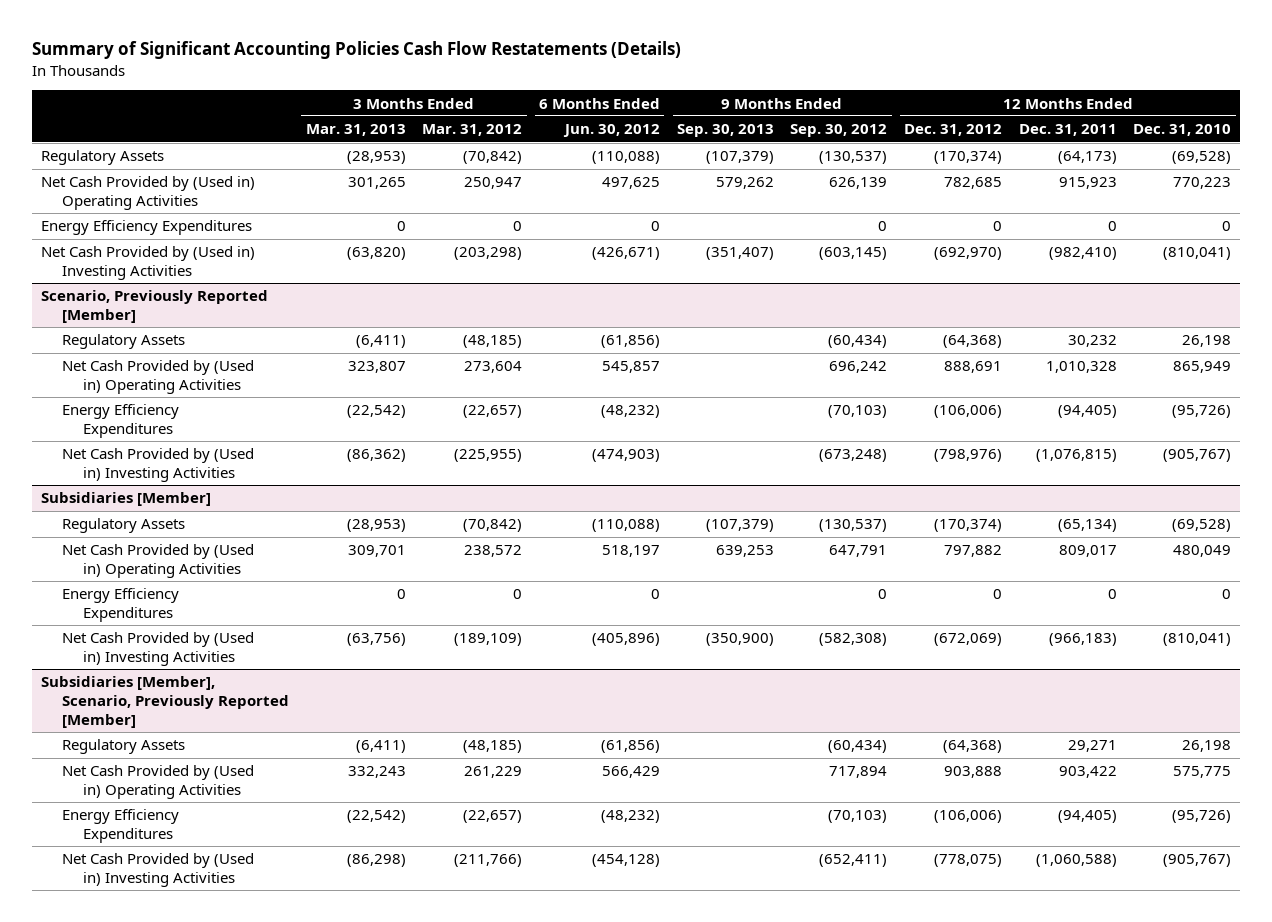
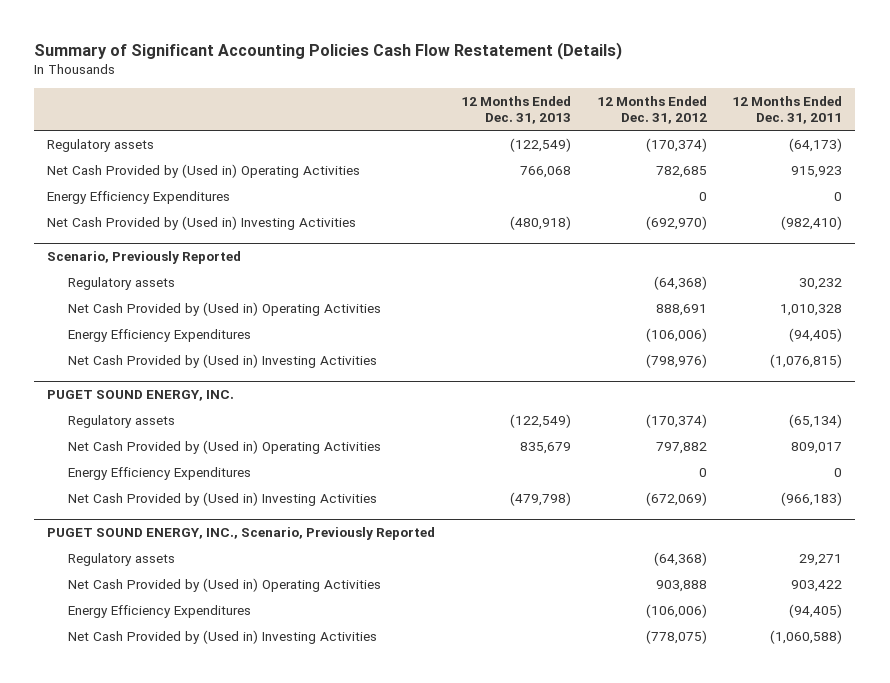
- Summary of Significant Accounting Policies Cash Flow Restatements (Details)
+ Summary of Significant Accounting Policies Cash Flow Restatement (Details)
- | 3 Months Ended Mar. 31, 2013 | 3 Months Ended Mar. 31, 2012 | 6 Months Ended Jun. 30, 2012 | 9 Months Ended Sep. 30, 2013 | 9 Months Ended Sep. 30, 2012 | 12 Months Ended Dec. 31, 2012 | 12 Months Ended Dec. 31, 2011 | 12 Months Ended Dec. 31, 2010
+ | 12 Months Ended Dec. 31, 2013 | 12 Months Ended Dec. 31, 2012 | 12 Months Ended Dec. 31, 2011
- Regulatory Assets | (28,953) | (70,842) | (110,088) | (107,379) | (130,537) | (170,374) | (64,173) | (69,528)
+ Regulatory assets | (122,549) | (170,374) | (64,173)
- Scenario, Previously Reported [Member]
- Regulatory Assets | (6,411) | (48,185) | (61,856) | | (60,434) | (64,368) | 30,232 | 26,198
+ Scenario, Previously Reported
+ Regulatory assets | | (64,368) | 30,232
- Subsidiaries [Member]
- Regulatory Assets | (28,953) | (70,842) | (110,088) | (107,379) | (130,537) | (170,374) | (65,134) | (69,528)
+ PUGET SOUND ENERGY, INC.
+ Regulatory assets | (122,549) | (170,374) | (65,134)
- Subsidiaries [Member], Scenario, Previously Reported [Member]
- Regulatory Assets | (6,411) | (48,185) | (61,856) | | (60,434) | (64,368) | 29,271 | 26,198
+ PUGET SOUND ENERGY, INC., Scenario, Previously Reported
+ Regulatory assets | | (64,368) | 29,271

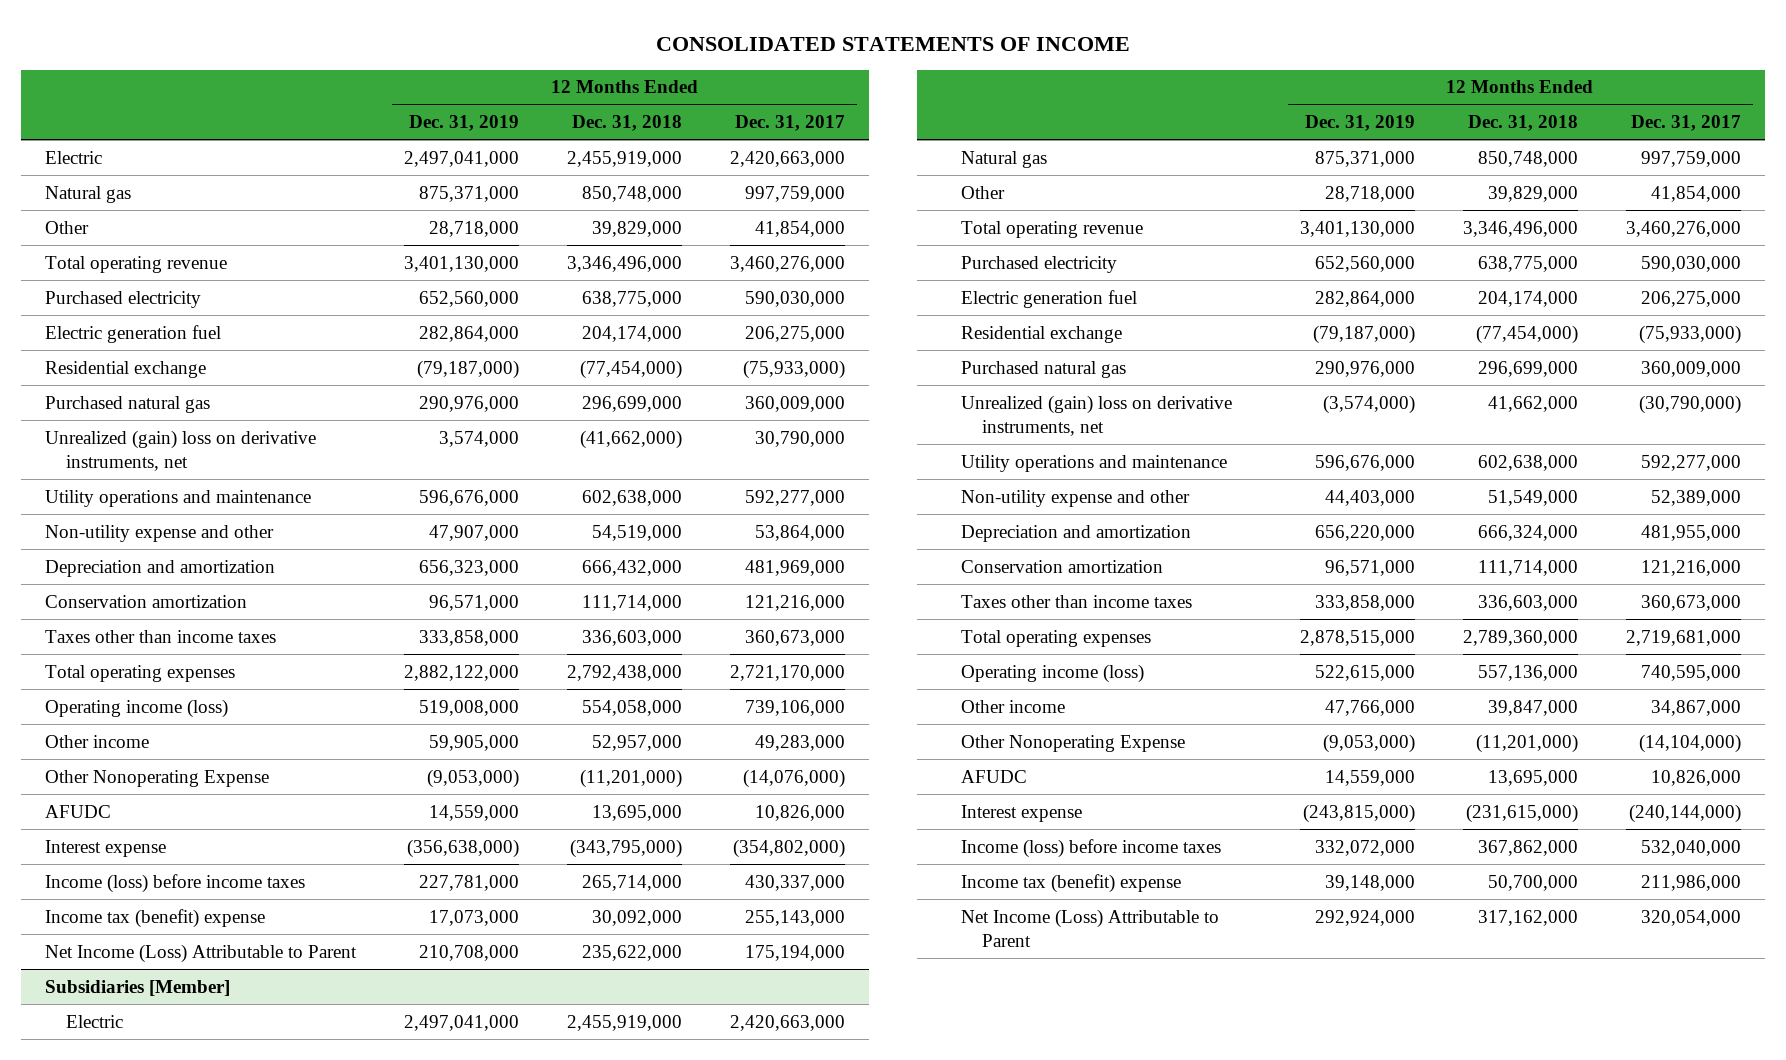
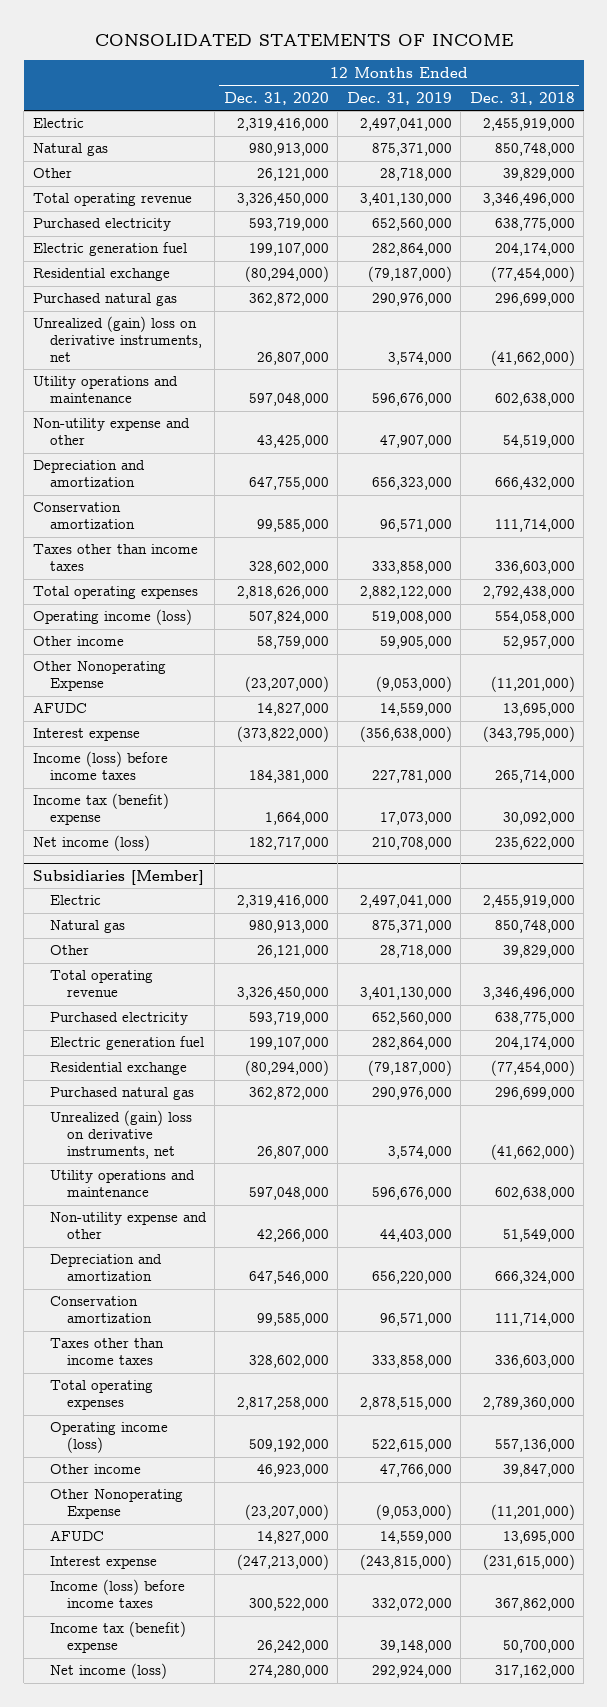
- | 12 Months Ended Dec. 31, 2019 | 12 Months Ended Dec. 31, 2018 | 12 Months Ended Dec. 31, 2017
+ | 12 Months Ended Dec. 31, 2020 | 12 Months Ended Dec. 31, 2019 | 12 Months Ended Dec. 31, 2018
- Net Income (Loss) Attributable to Parent | 210,708,000 | 235,622,000 | 175,194,000
+ Net income (loss) | 182,717,000 | 210,708,000 | 235,622,000
@ Subsidiaries [Member]
- Unrealized (gain) loss on derivative instruments, net | (3,574,000) | 41,662,000 | (30,790,000)
+ Unrealized (gain) loss on derivative instruments, net | 26,807,000 | 3,574,000 | (41,662,000)
- Net Income (Loss) Attributable to Parent | 292,924,000 | 317,162,000 | 320,054,000
+ Net income (loss) | 274,280,000 | 292,924,000 | 317,162,000

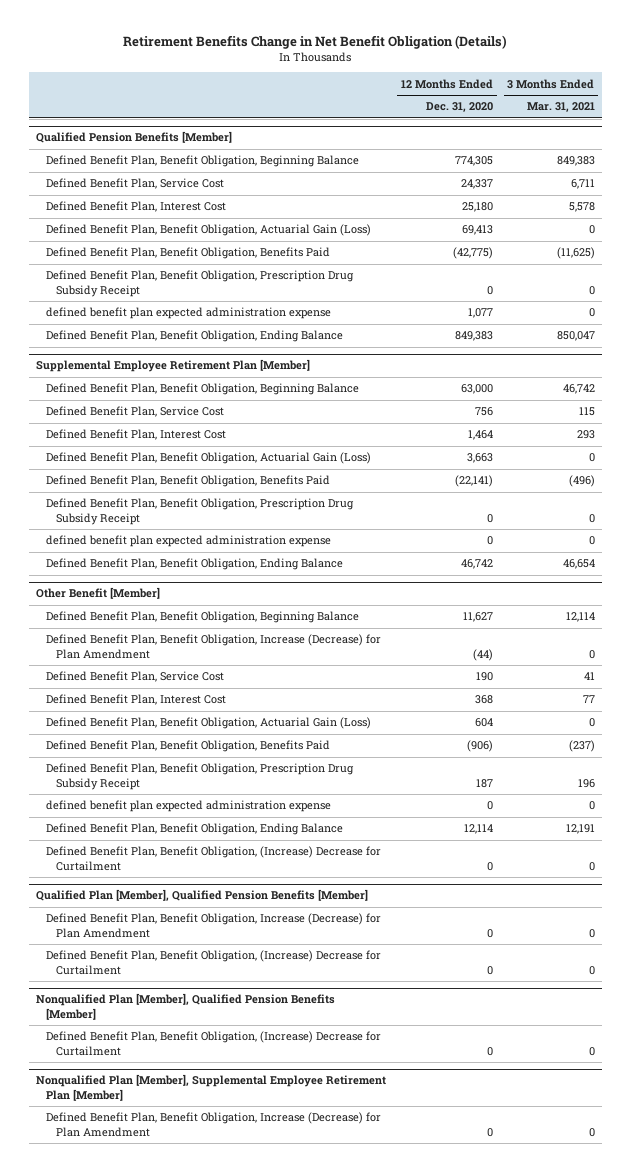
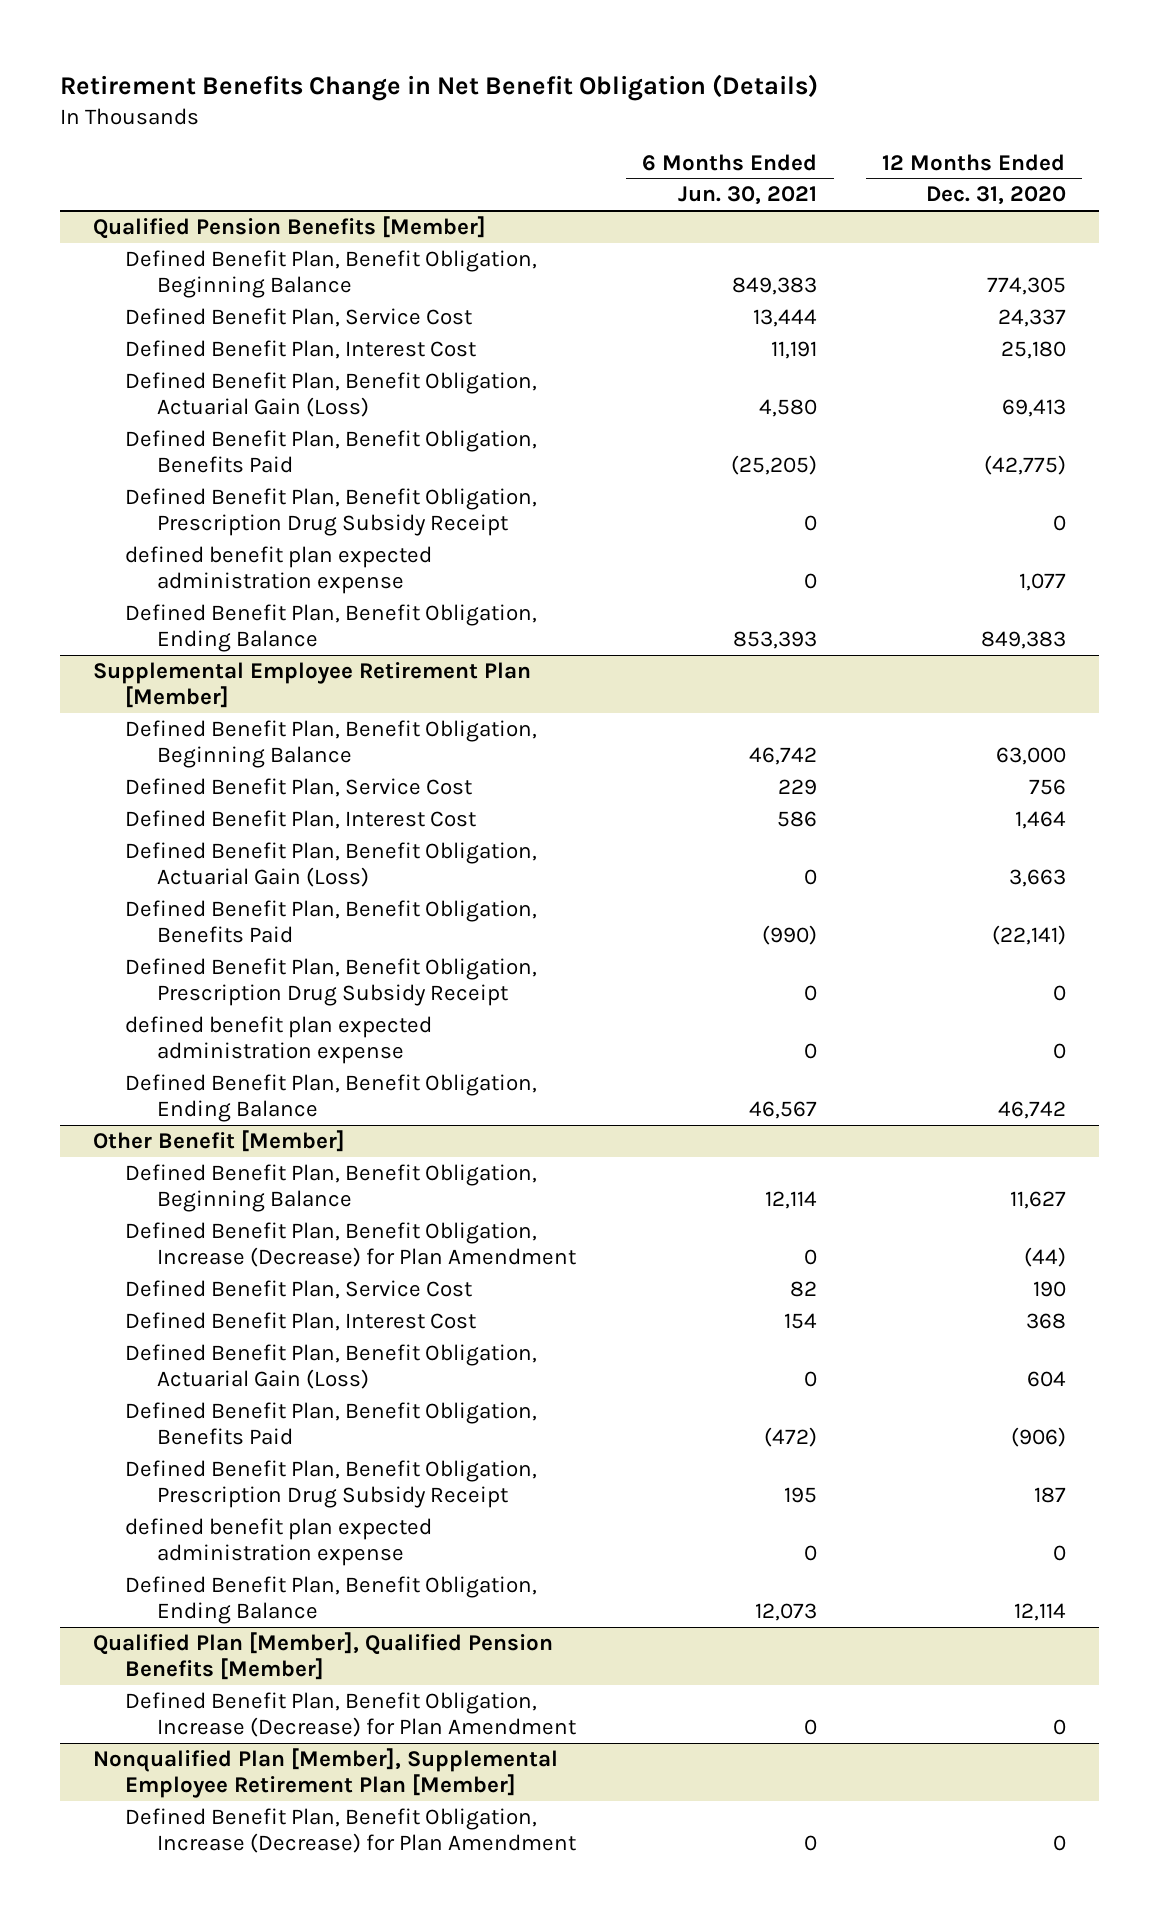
- | 12 Months Ended Dec. 31, 2020 | 3 Months Ended Mar. 31, 2021
+ | 6 Months Ended Jun. 30, 2021 | 12 Months Ended Dec. 31, 2020
@ Other Benefit [Member]
- Defined Benefit Plan, Benefit Obligation, (Increase) Decrease for Curtailment | 0 | 0
@ Qualified Plan [Member], Qualified Pension Benefits [Member]
- Defined Benefit Plan, Benefit Obligation, (Increase) Decrease for Curtailment | 0 | 0
- Nonqualified Plan [Member], Qualified Pension Benefits [Member]
- Defined Benefit Plan, Benefit Obligation, (Increase) Decrease for Curtailment | 0 | 0

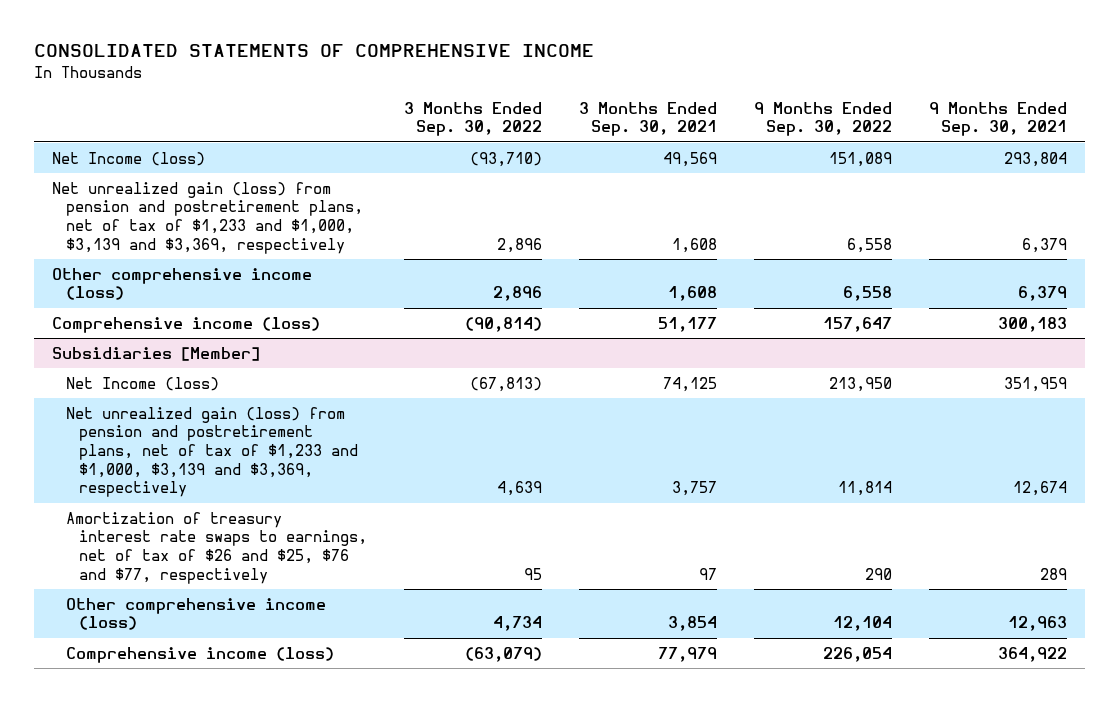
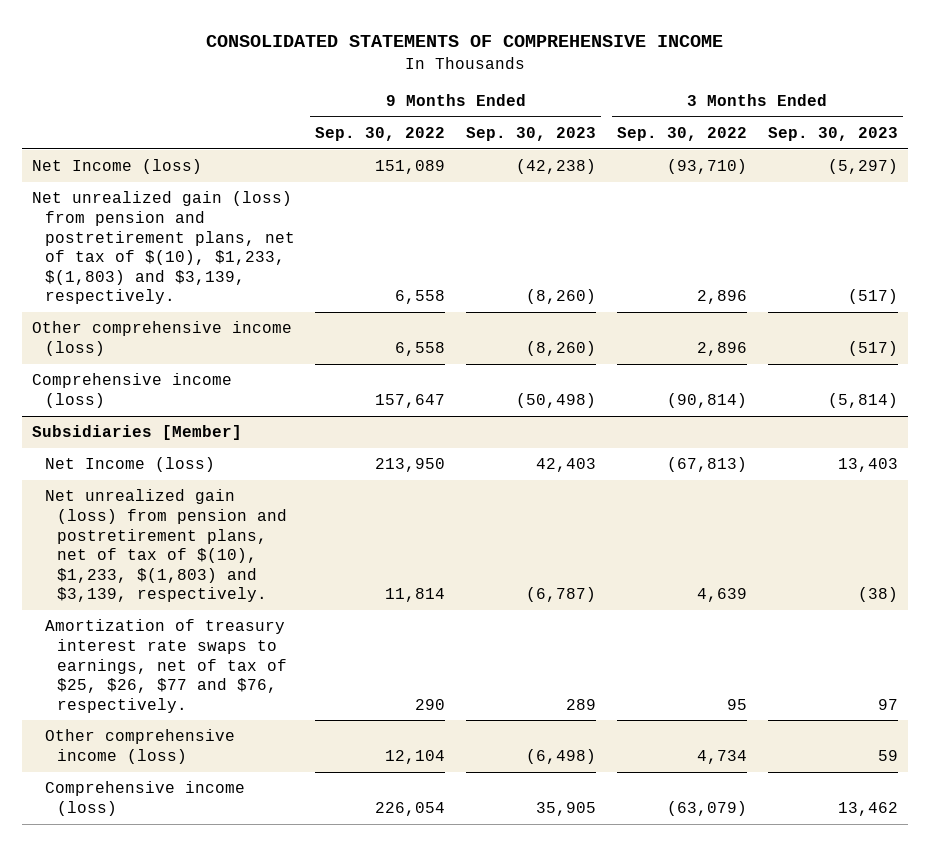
- | 3 Months Ended Sep. 30, 2022 | 3 Months Ended Sep. 30, 2021 | 9 Months Ended Sep. 30, 2022 | 9 Months Ended Sep. 30, 2021
+ | 9 Months Ended Sep. 30, 2022 | 9 Months Ended Sep. 30, 2023 | 3 Months Ended Sep. 30, 2022 | 3 Months Ended Sep. 30, 2023
- Net unrealized gain (loss) from pension and postretirement plans, net of tax of $1,233 and $1,000, $3,139 and $3,369, respectively | 2,896 | 1,608 | 6,558 | 6,379
+ Net unrealized gain (loss) from pension and postretirement plans, net of tax of $(10), $1,233, $(1,803) and $3,139, respectively. | 6,558 | (8,260) | 2,896 | (517)
@ Subsidiaries [Member]
- Net unrealized gain (loss) from pension and postretirement plans, net of tax of $1,233 and $1,000, $3,139 and $3,369, respectively | 4,639 | 3,757 | 11,814 | 12,674
- Amortization of treasury interest rate swaps to earnings, net of tax of $26 and $25, $76 and $77, respectively | 95 | 97 | 290 | 289
+ Net unrealized gain (loss) from pension and postretirement plans, net of tax of $(10), $1,233, $(1,803) and $3,139, respectively. | 11,814 | (6,787) | 4,639 | (38)
+ Amortization of treasury interest rate swaps to earnings, net of tax of $25, $26, $77 and $76, respectively. | 290 | 289 | 95 | 97

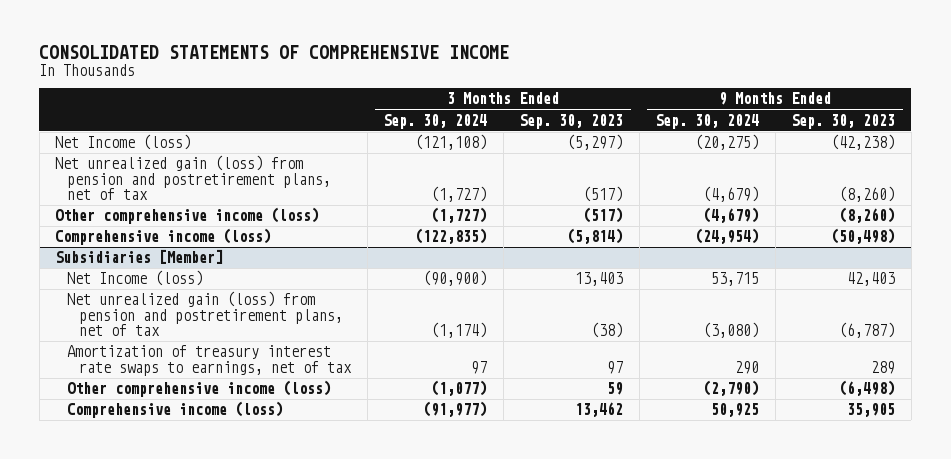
- | 9 Months Ended Sep. 30, 2022 | 9 Months Ended Sep. 30, 2023 | 3 Months Ended Sep. 30, 2022 | 3 Months Ended Sep. 30, 2023
+ | 3 Months Ended Sep. 30, 2024 | 3 Months Ended Sep. 30, 2023 | 9 Months Ended Sep. 30, 2024 | 9 Months Ended Sep. 30, 2023
- Net unrealized gain (loss) from pension and postretirement plans, net of tax of $(10), $1,233, $(1,803) and $3,139, respectively. | 6,558 | (8,260) | 2,896 | (517)
+ Net unrealized gain (loss) from pension and postretirement plans, net of tax | (1,727) | (517) | (4,679) | (8,260)
@ Subsidiaries [Member]
- Net unrealized gain (loss) from pension and postretirement plans, net of tax of $(10), $1,233, $(1,803) and $3,139, respectively. | 11,814 | (6,787) | 4,639 | (38)
- Amortization of treasury interest rate swaps to earnings, net of tax of $25, $26, $77 and $76, respectively. | 290 | 289 | 95 | 97
+ Net unrealized gain (loss) from pension and postretirement plans, net of tax | (1,174) | (38) | (3,080) | (6,787)
+ Amortization of treasury interest rate swaps to earnings, net of tax | 97 | 97 | 290 | 289

